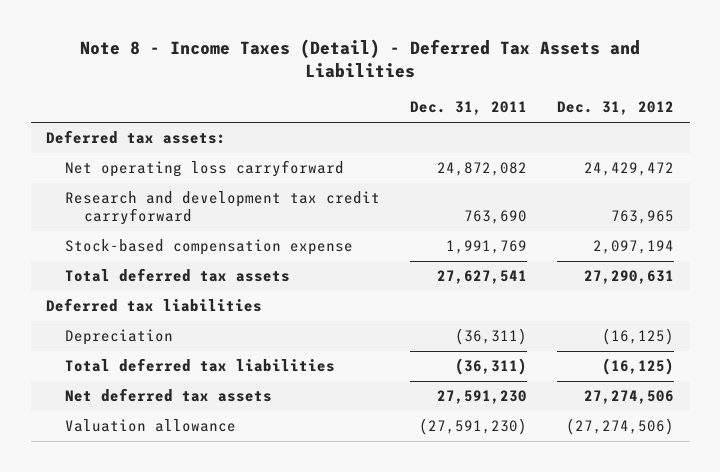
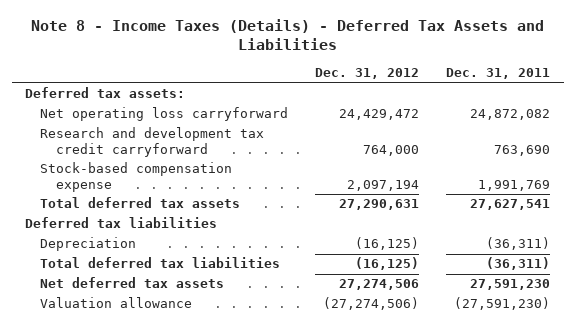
- Note 8 - Income Taxes (Detail) - Deferred Tax Assets and Liabilities
+ Note 8 - Income Taxes (Details) - Deferred Tax Assets and Liabilities
- | Dec. 31, 2011 | Dec. 31, 2012
+ | Dec. 31, 2012 | Dec. 31, 2011
- Research and development tax credit carryforward | 763,690 | 763,965
+ Research and development tax credit carryforward | 764,000 | 763,690

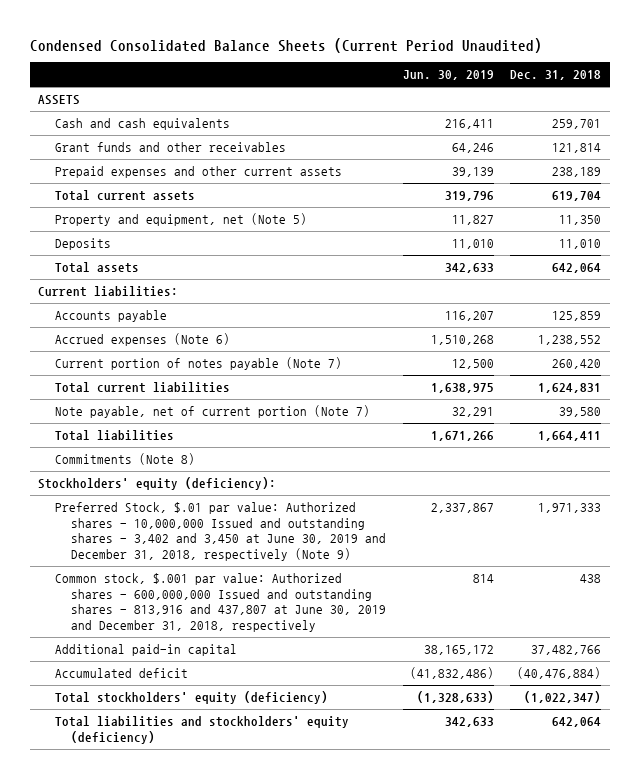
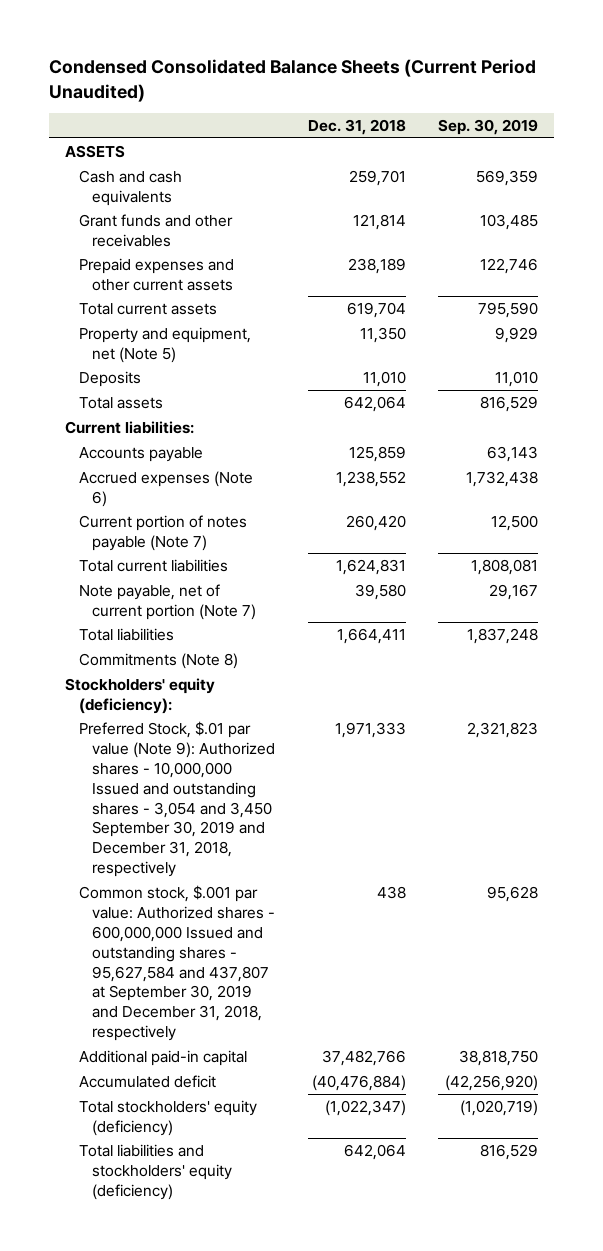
- | Jun. 30, 2019 | Dec. 31, 2018
+ | Dec. 31, 2018 | Sep. 30, 2019
- Preferred Stock, $.01 par value: Authorized shares - 10,000,000 Issued and outstanding shares - 3,402 and 3,450 at June 30, 2019 and December 31, 2018, respectively (Note 9) | 2,337,867 | 1,971,333
- Common stock, $.001 par value: Authorized shares - 600,000,000 Issued and outstanding shares - 813,916 and 437,807 at June 30, 2019 and December 31, 2018, respectively | 814 | 438
+ Preferred Stock, $.01 par value (Note 9): Authorized shares - 10,000,000 Issued and outstanding shares - 3,054 and 3,450 September 30, 2019 and December 31, 2018, respectively | 1,971,333 | 2,321,823
+ Common stock, $.001 par value: Authorized shares - 600,000,000 Issued and outstanding shares - 95,627,584 and 437,807 at September 30, 2019 and December 31, 2018, respectively | 438 | 95,628

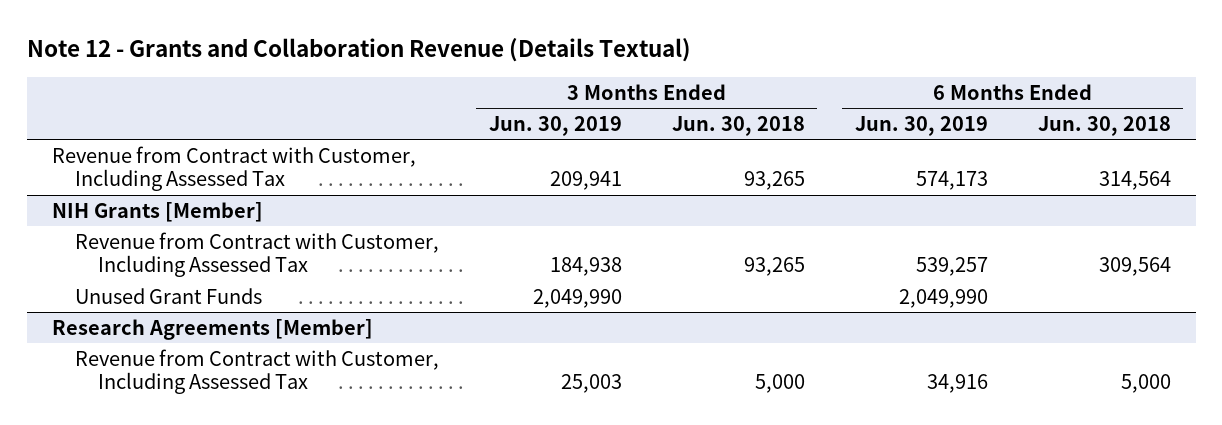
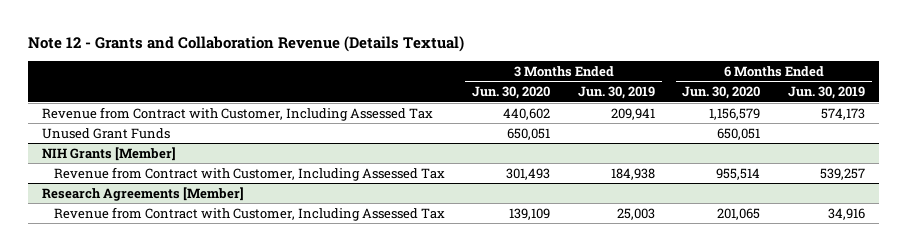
- | 3 Months Ended Jun. 30, 2019 | 3 Months Ended Jun. 30, 2018 | 6 Months Ended Jun. 30, 2019 | 6 Months Ended Jun. 30, 2018
+ | 3 Months Ended Jun. 30, 2020 | 3 Months Ended Jun. 30, 2019 | 6 Months Ended Jun. 30, 2020 | 6 Months Ended Jun. 30, 2019
+ Unused Grant Funds | 650,051 | | 650,051 |
@ NIH Grants [Member]
- Unused Grant Funds | 2,049,990 | | 2,049,990 |

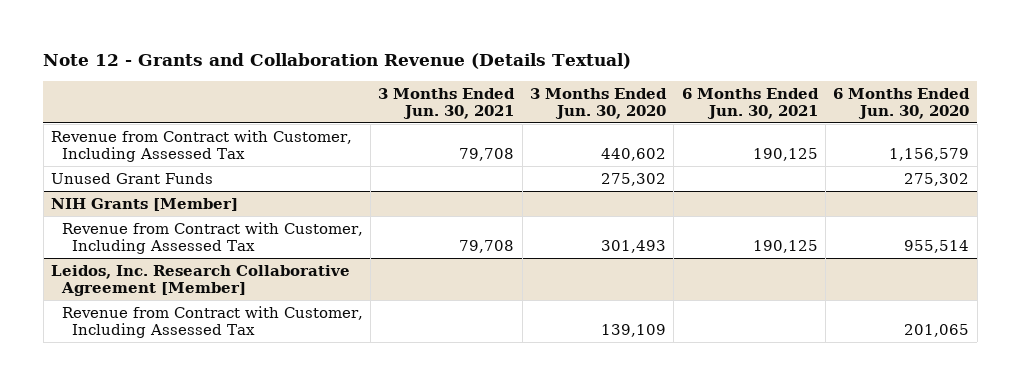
- | 3 Months Ended Jun. 30, 2020 | 3 Months Ended Jun. 30, 2019 | 6 Months Ended Jun. 30, 2020 | 6 Months Ended Jun. 30, 2019
+ | 3 Months Ended Jun. 30, 2021 | 3 Months Ended Jun. 30, 2020 | 6 Months Ended Jun. 30, 2021 | 6 Months Ended Jun. 30, 2020
- Unused Grant Funds | 650,051 | | 650,051 |
+ Unused Grant Funds | | 275,302 | | 275,302
- Research Agreements [Member]
+ Leidos, Inc. Research Collaborative Agreement [Member]

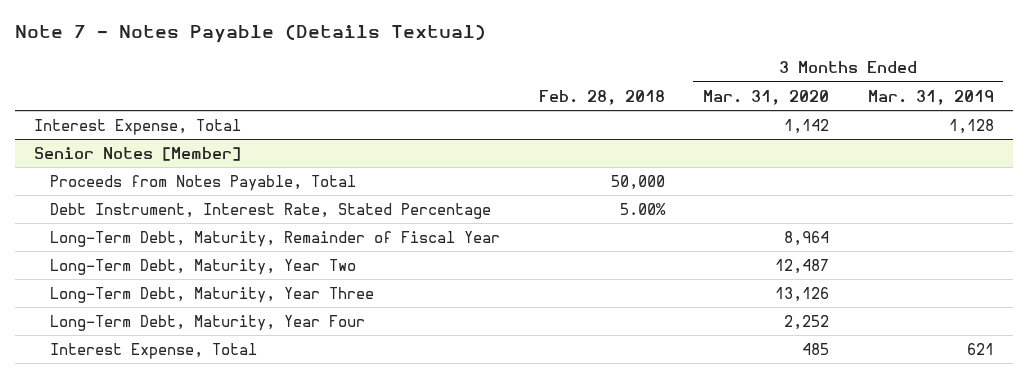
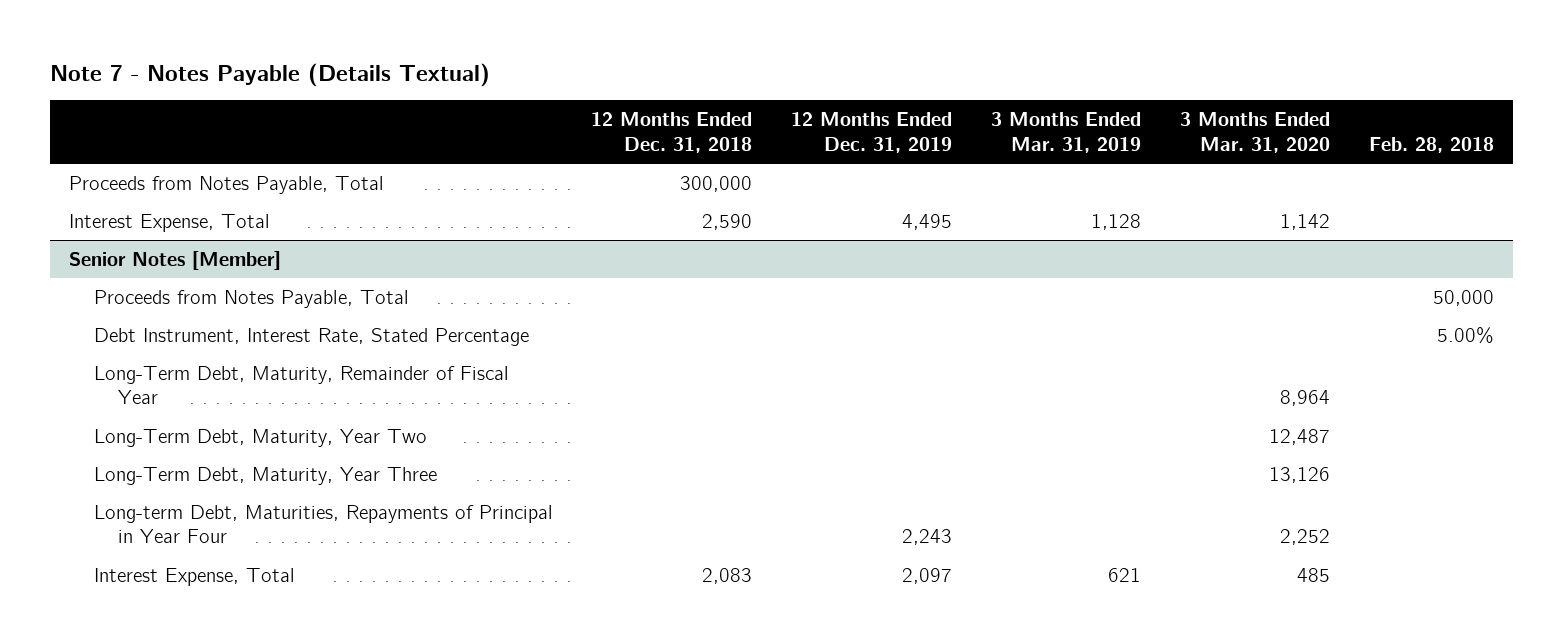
- | Feb. 28, 2018 | 3 Months Ended Mar. 31, 2020 | 3 Months Ended Mar. 31, 2019
+ | 12 Months Ended Dec. 31, 2018 | 12 Months Ended Dec. 31, 2019 | 3 Months Ended Mar. 31, 2019 | 3 Months Ended Mar. 31, 2020 | Feb. 28, 2018
+ Proceeds from Notes Payable, Total | 300,000 | | | |
@ Senior Notes [Member]
- Long-Term Debt, Maturity, Year Four | | 2,252 |
+ Long-term Debt, Maturities, Repayments of Principal in Year Four | | 2,243 | | 2,252 |

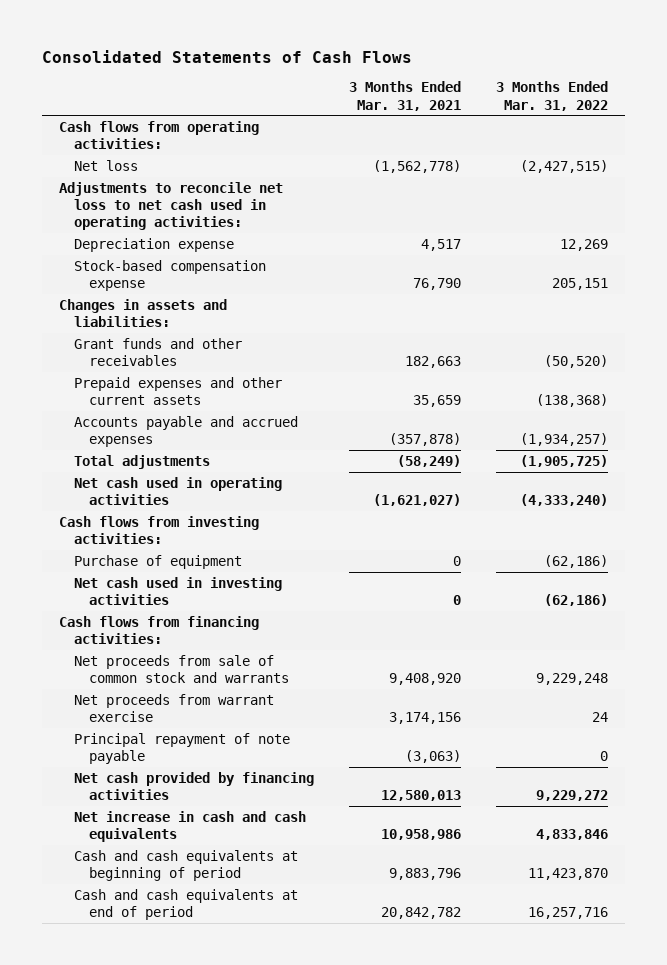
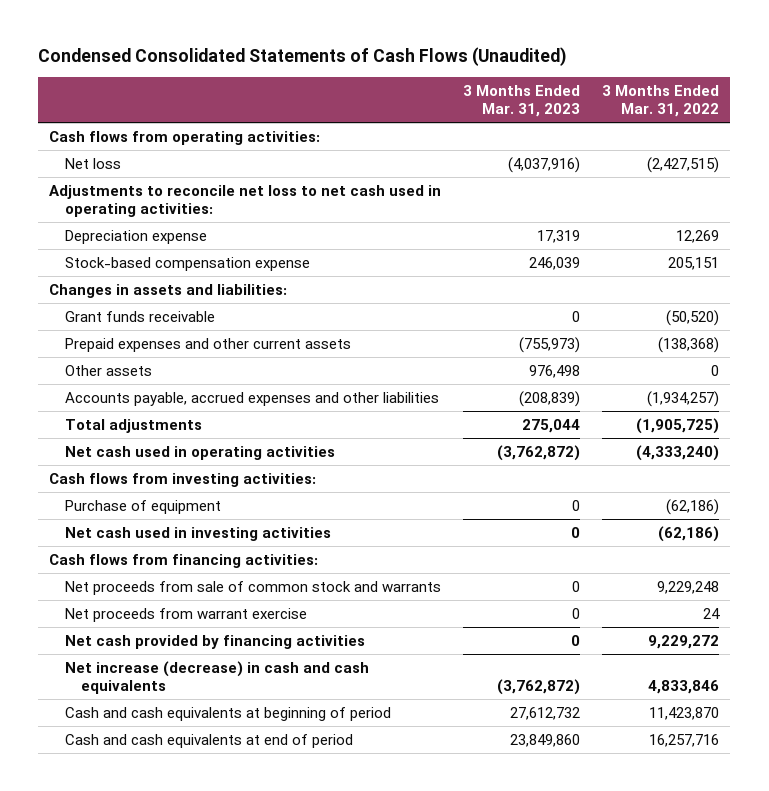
- Consolidated Statements of Cash Flows
+ Condensed Consolidated Statements of Cash Flows (Unaudited)
- | 3 Months Ended Mar. 31, 2021 | 3 Months Ended Mar. 31, 2022
+ | 3 Months Ended Mar. 31, 2023 | 3 Months Ended Mar. 31, 2022
- Grant funds and other receivables | 182,663 | (50,520)
+ Grant funds receivable | 0 | (50,520)
- Accounts payable and accrued expenses | (357,878) | (1,934,257)
+ Other assets | 976,498 | 0
+ Accounts payable, accrued expenses and other liabilities | (208,839) | (1,934,257)
- Principal repayment of note payable | (3,063) | 0
- Net increase in cash and cash equivalents | 10,958,986 | 4,833,846
+ Net increase (decrease) in cash and cash equivalents | (3,762,872) | 4,833,846

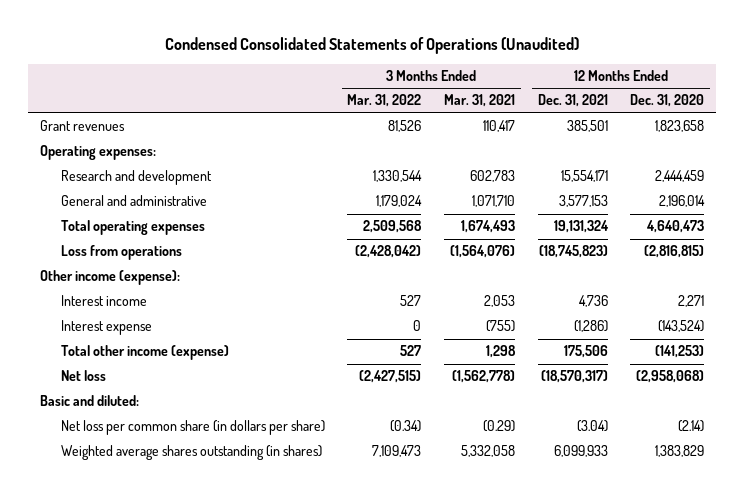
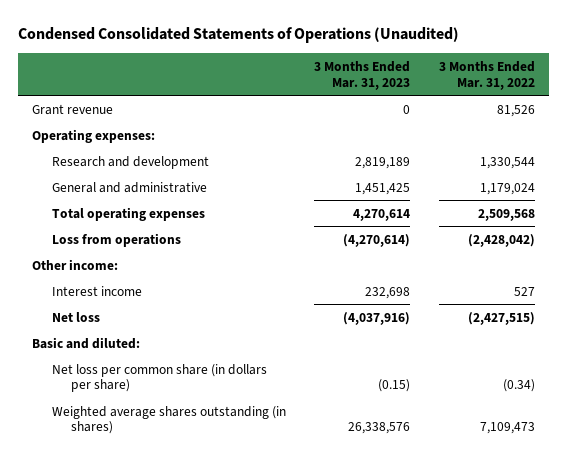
- | 3 Months Ended Mar. 31, 2022 | 3 Months Ended Mar. 31, 2021 | 12 Months Ended Dec. 31, 2021 | 12 Months Ended Dec. 31, 2020
+ | 3 Months Ended Mar. 31, 2023 | 3 Months Ended Mar. 31, 2022
- Grant revenues | 81,526 | 110,417 | 385,501 | 1,823,658
+ Grant revenue | 0 | 81,526
- Other income (expense):
+ Other income:
- Interest expense | 0 | (755) | (1,286) | (143,524)
- Total other income (expense) | 527 | 1,298 | 175,506 | (141,253)

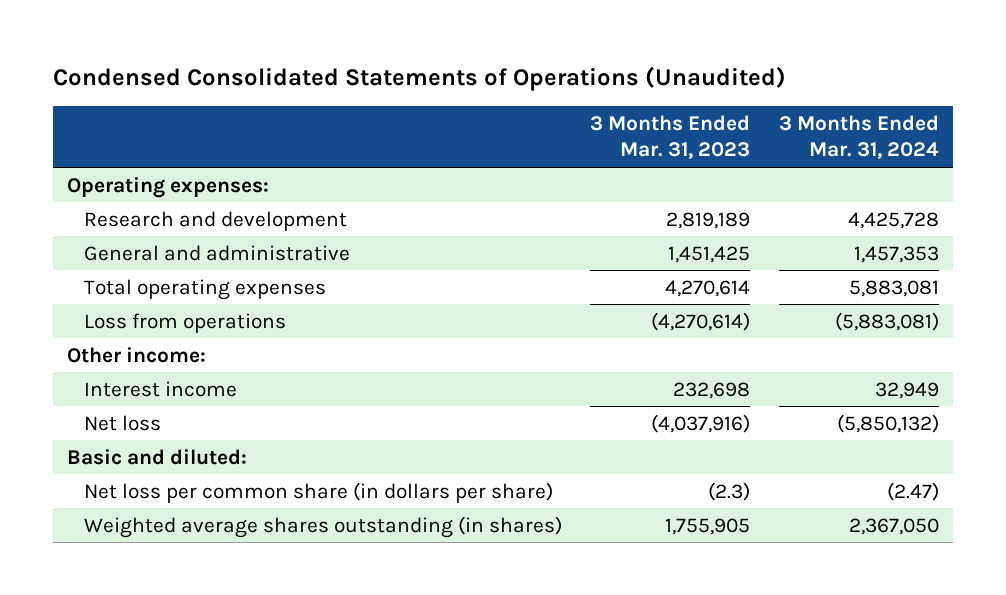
- | 3 Months Ended Mar. 31, 2023 | 3 Months Ended Mar. 31, 2022
+ | 3 Months Ended Mar. 31, 2023 | 3 Months Ended Mar. 31, 2024
- Grant revenue | 0 | 81,526
- Net loss per common share (in dollars per share) | (0.15) | (0.34)
- Weighted average shares outstanding (in shares) | 26,338,576 | 7,109,473
+ Net loss per common share (in dollars per share) | (2.3) | (2.47)
+ Weighted average shares outstanding (in shares) | 1,755,905 | 2,367,050

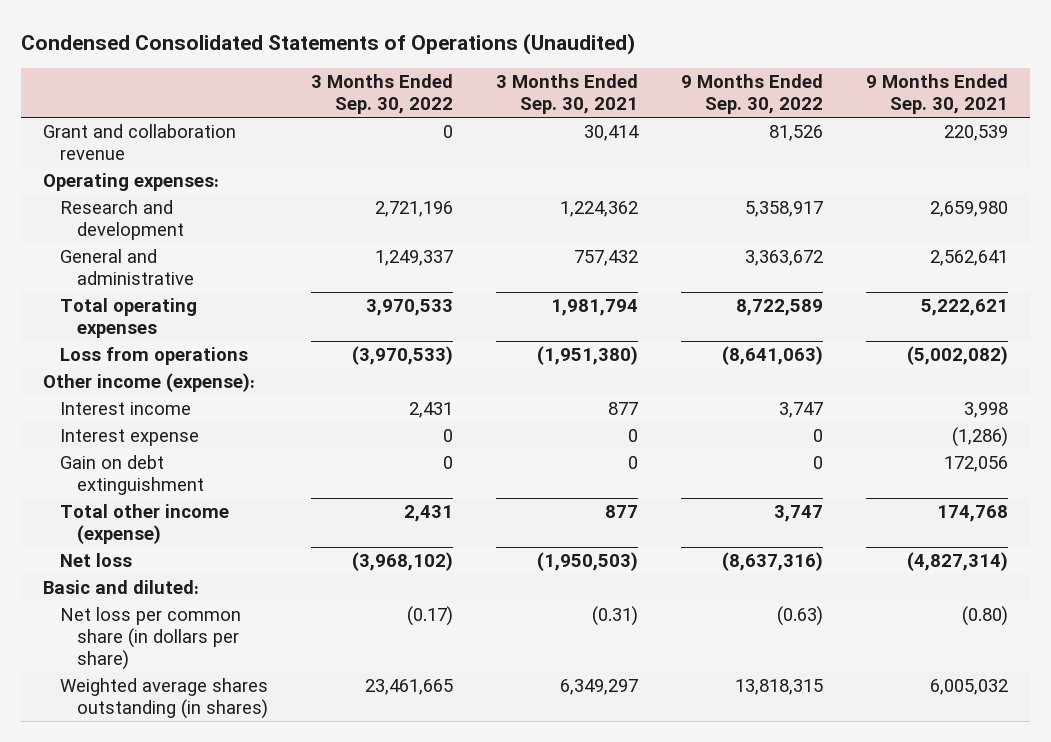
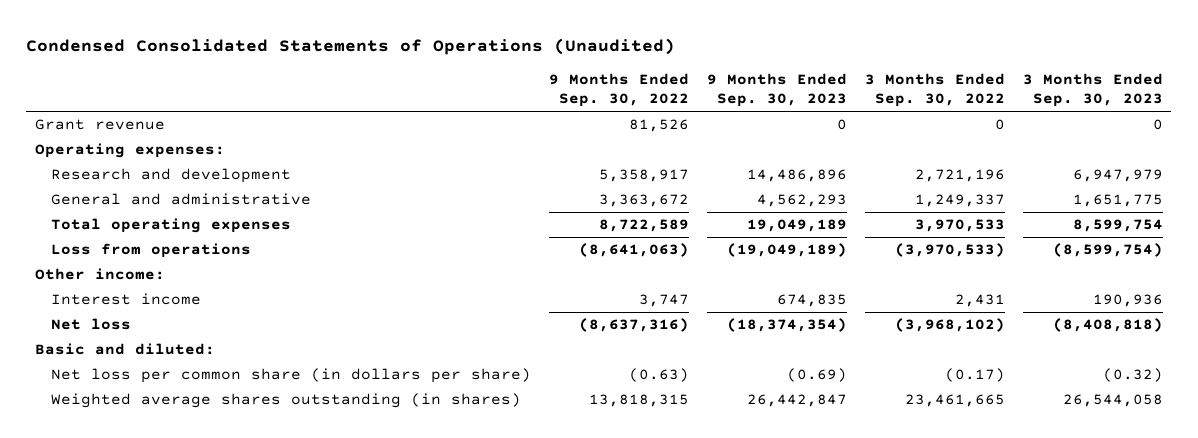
- | 3 Months Ended Sep. 30, 2022 | 3 Months Ended Sep. 30, 2021 | 9 Months Ended Sep. 30, 2022 | 9 Months Ended Sep. 30, 2021
+ | 9 Months Ended Sep. 30, 2022 | 9 Months Ended Sep. 30, 2023 | 3 Months Ended Sep. 30, 2022 | 3 Months Ended Sep. 30, 2023
- Grant and collaboration revenue | 0 | 30,414 | 81,526 | 220,539
+ Grant revenue | 81,526 | 0 | 0 | 0
- Other income (expense):
+ Other income:
- Interest expense | 0 | 0 | 0 | (1,286)
- Gain on debt extinguishment | 0 | 0 | 0 | 172,056
- Total other income (expense) | 2,431 | 877 | 3,747 | 174,768

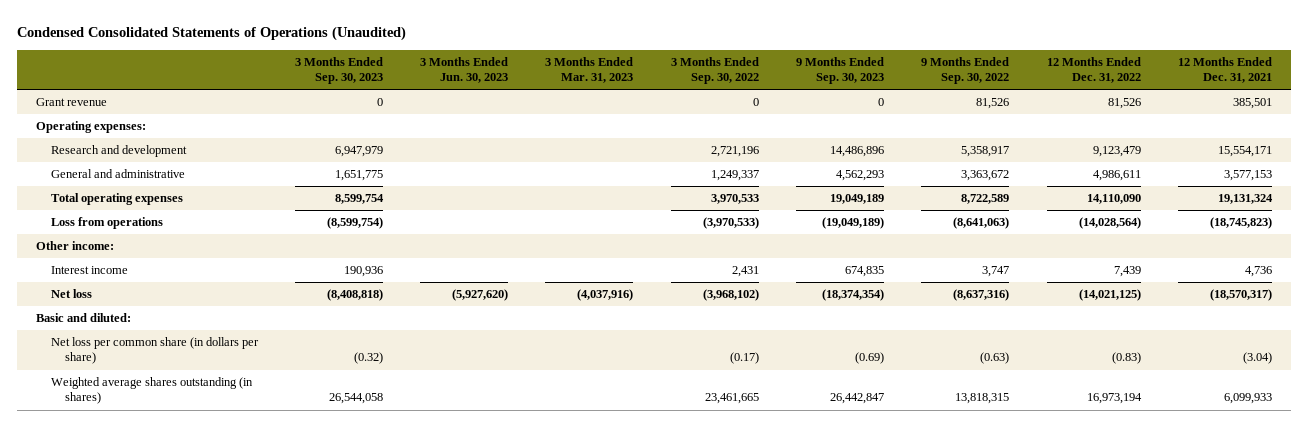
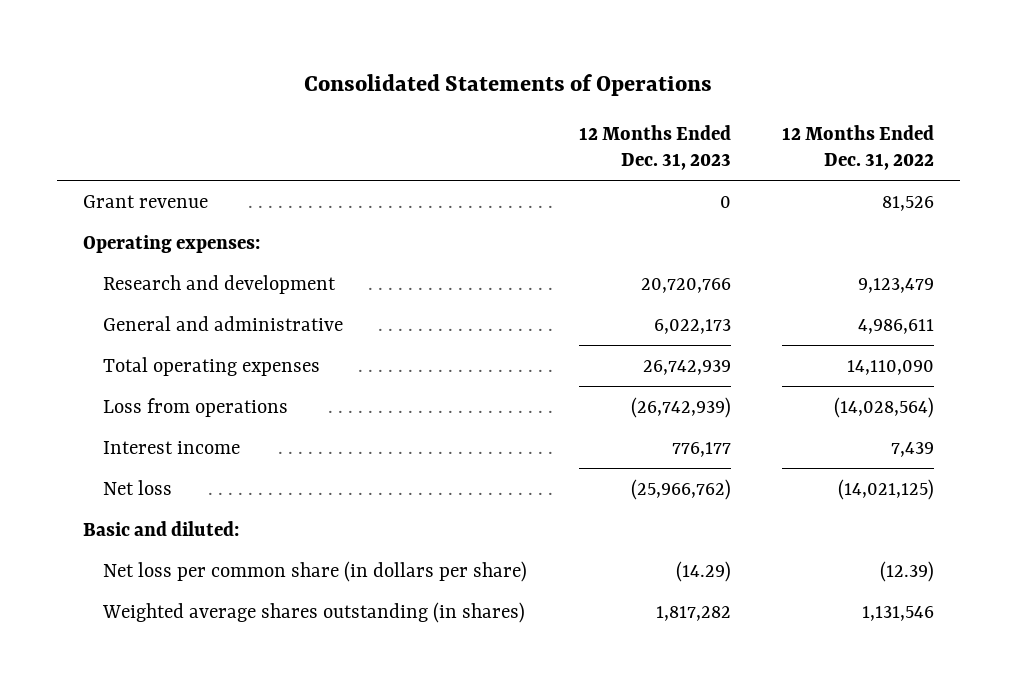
- Condensed Consolidated Statements of Operations (Unaudited)
+ Consolidated Statements of Operations
- | 3 Months Ended Sep. 30, 2023 | 3 Months Ended Jun. 30, 2023 | 3 Months Ended Mar. 31, 2023 | 3 Months Ended Sep. 30, 2022 | 9 Months Ended Sep. 30, 2023 | 9 Months Ended Sep. 30, 2022 | 12 Months Ended Dec. 31, 2022 | 12 Months Ended Dec. 31, 2021
+ | 12 Months Ended Dec. 31, 2023 | 12 Months Ended Dec. 31, 2022
- Other income:
- Net loss per common share (in dollars per share) | (0.32) | | | (0.17) | (0.69) | (0.63) | (0.83) | (3.04)
- Weighted average shares outstanding (in shares) | 26,544,058 | | | 23,461,665 | 26,442,847 | 13,818,315 | 16,973,194 | 6,099,933
+ Net loss per common share (in dollars per share) | (14.29) | (12.39)
+ Weighted average shares outstanding (in shares) | 1,817,282 | 1,131,546

